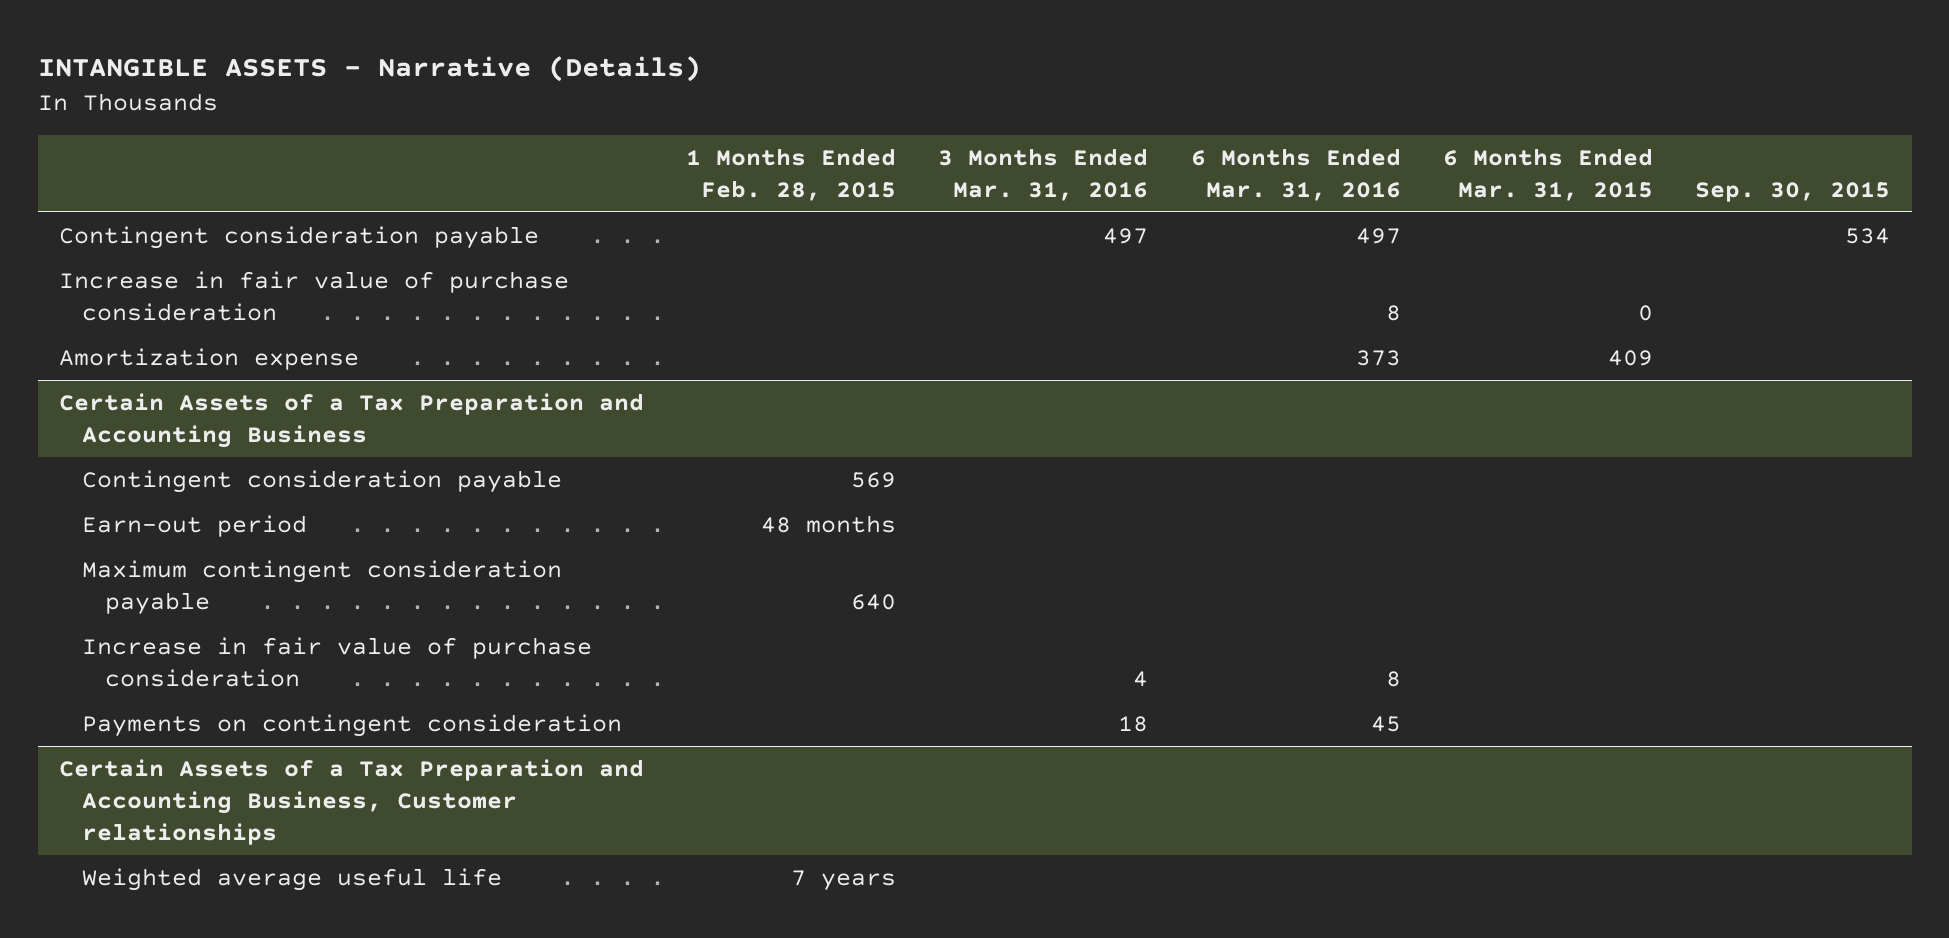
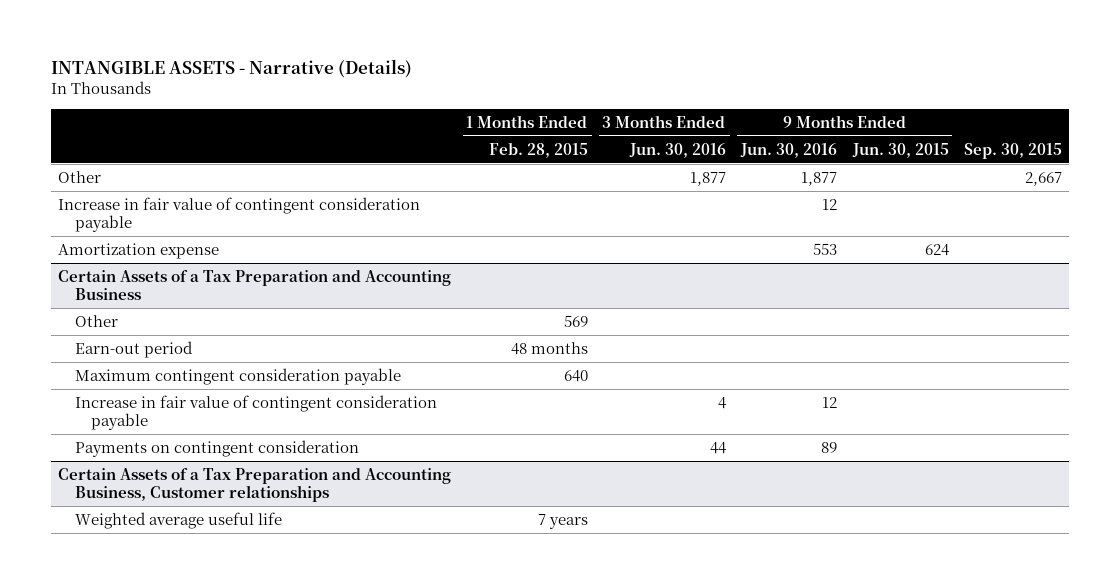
- | 1 Months Ended Feb. 28, 2015 | 3 Months Ended Mar. 31, 2016 | 6 Months Ended Mar. 31, 2016 | 6 Months Ended Mar. 31, 2015 | Sep. 30, 2015
+ | 1 Months Ended Feb. 28, 2015 | 3 Months Ended Jun. 30, 2016 | 9 Months Ended Jun. 30, 2016 | 9 Months Ended Jun. 30, 2015 | Sep. 30, 2015
- Contingent consideration payable | | 497 | 497 | | 534
- Increase in fair value of purchase consideration | | | 8 | 0 |
+ Other | | 1,877 | 1,877 | | 2,667
+ Increase in fair value of contingent consideration payable | | | 12 | |
@ Certain Assets of a Tax Preparation and Accounting Business
- Contingent consideration payable | 569 | | | |
+ Other | 569 | | | |
- Increase in fair value of purchase consideration | | 4 | 8 | |
+ Increase in fair value of contingent consideration payable | | 4 | 12 | |

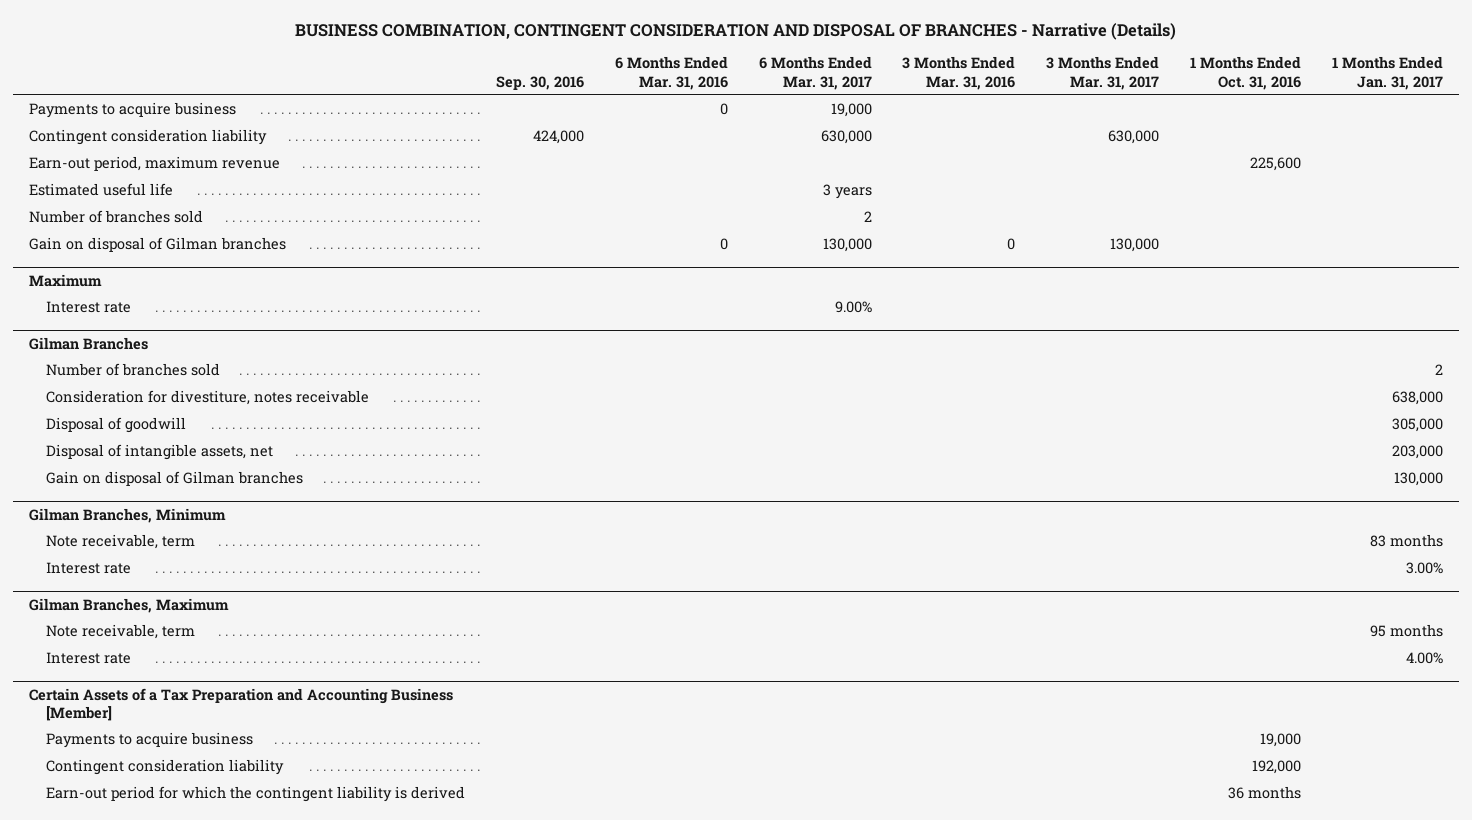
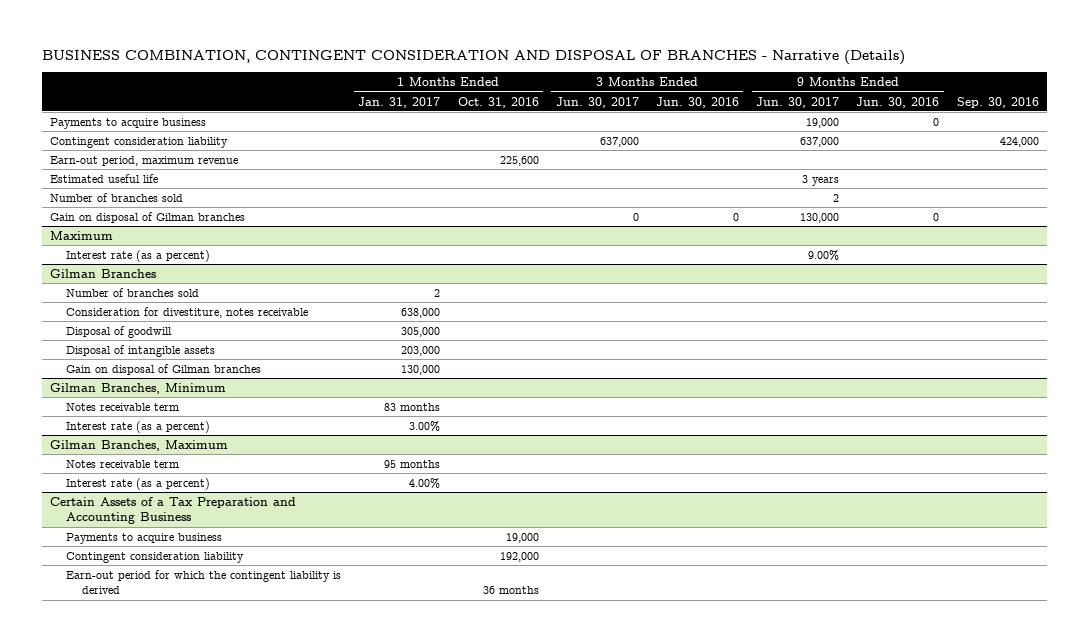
- | Sep. 30, 2016 | 6 Months Ended Mar. 31, 2016 | 6 Months Ended Mar. 31, 2017 | 3 Months Ended Mar. 31, 2016 | 3 Months Ended Mar. 31, 2017 | 1 Months Ended Oct. 31, 2016 | 1 Months Ended Jan. 31, 2017
+ | 1 Months Ended Jan. 31, 2017 | 1 Months Ended Oct. 31, 2016 | 3 Months Ended Jun. 30, 2017 | 3 Months Ended Jun. 30, 2016 | 9 Months Ended Jun. 30, 2017 | 9 Months Ended Jun. 30, 2016 | Sep. 30, 2016
@ Maximum
- Interest rate | | | 9.00% | | | |
+ Interest rate (as a percent) | | | | | 9.00% | |
@ Gilman Branches
- Disposal of intangible assets, net | | | | | | | 203,000
+ Disposal of intangible assets | 203,000 | | | | | |
@ Gilman Branches, Minimum
- Note receivable, term | | | | | | | 83 months
- Interest rate | | | | | | | 3.00%
+ Notes receivable term | 83 months | | | | | |
+ Interest rate (as a percent) | 3.00% | | | | | |
@ Gilman Branches, Maximum
- Note receivable, term | | | | | | | 95 months
- Interest rate | | | | | | | 4.00%
- Certain Assets of a Tax Preparation and Accounting Business [Member]
@ Gilman Branches, Maximum
+ Notes receivable term | 95 months | | | | | |
+ Interest rate (as a percent) | 4.00% | | | | | |
+ Certain Assets of a Tax Preparation and Accounting Business

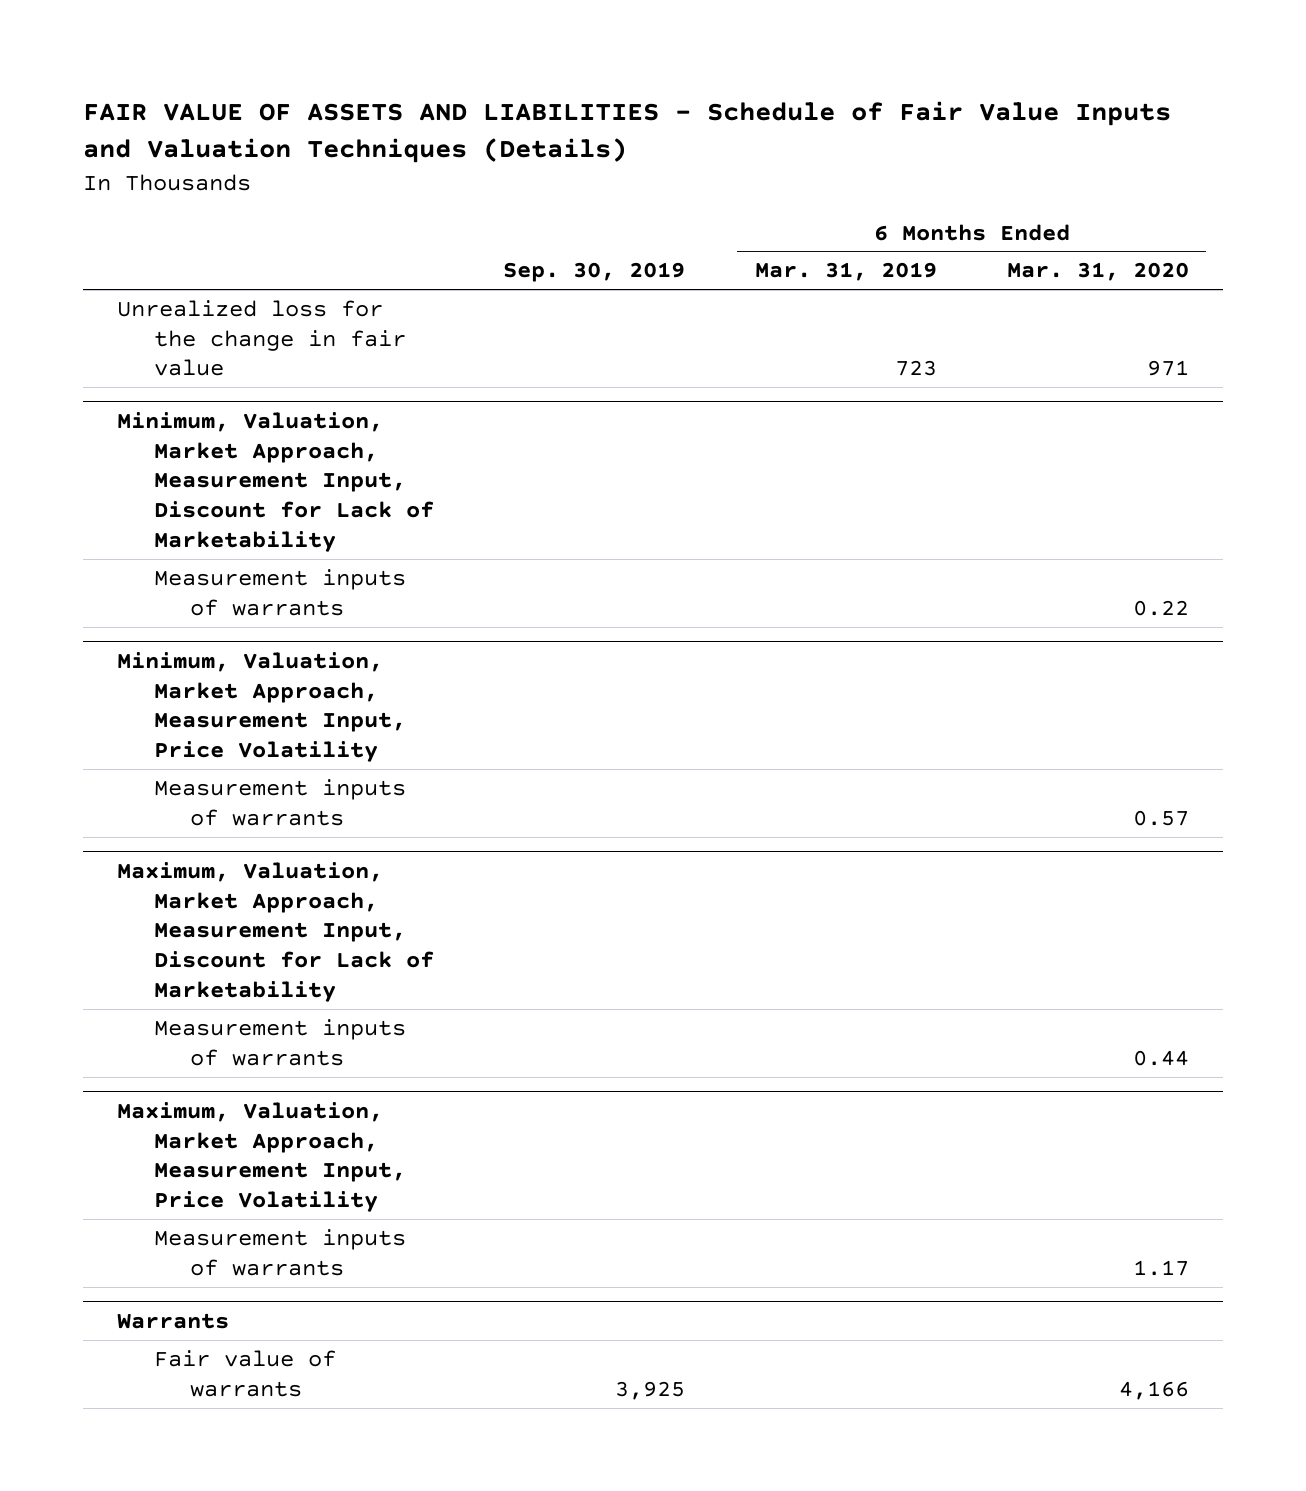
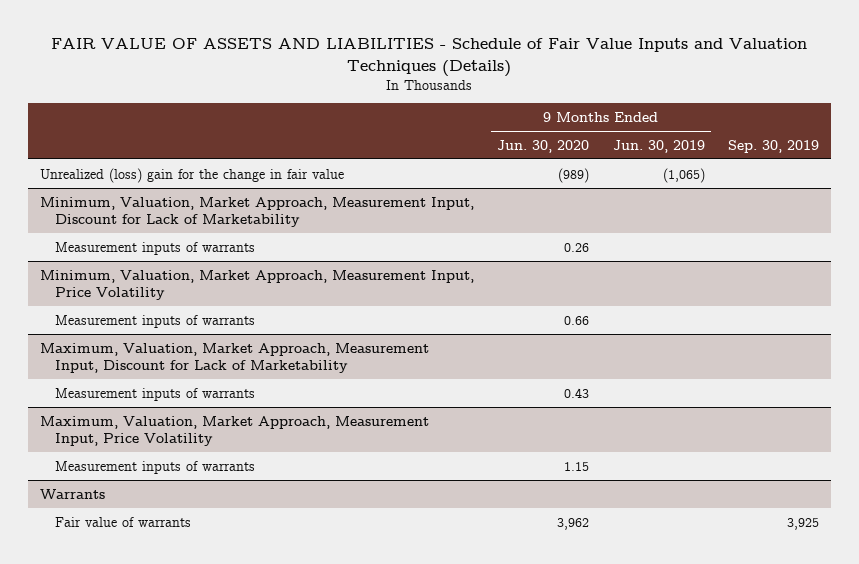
- | Sep. 30, 2019 | 6 Months Ended Mar. 31, 2019 | 6 Months Ended Mar. 31, 2020
+ | 9 Months Ended Jun. 30, 2020 | 9 Months Ended Jun. 30, 2019 | Sep. 30, 2019
- Unrealized loss for the change in fair value | | 723 | 971
+ Unrealized (loss) gain for the change in fair value | (989) | (1,065) |

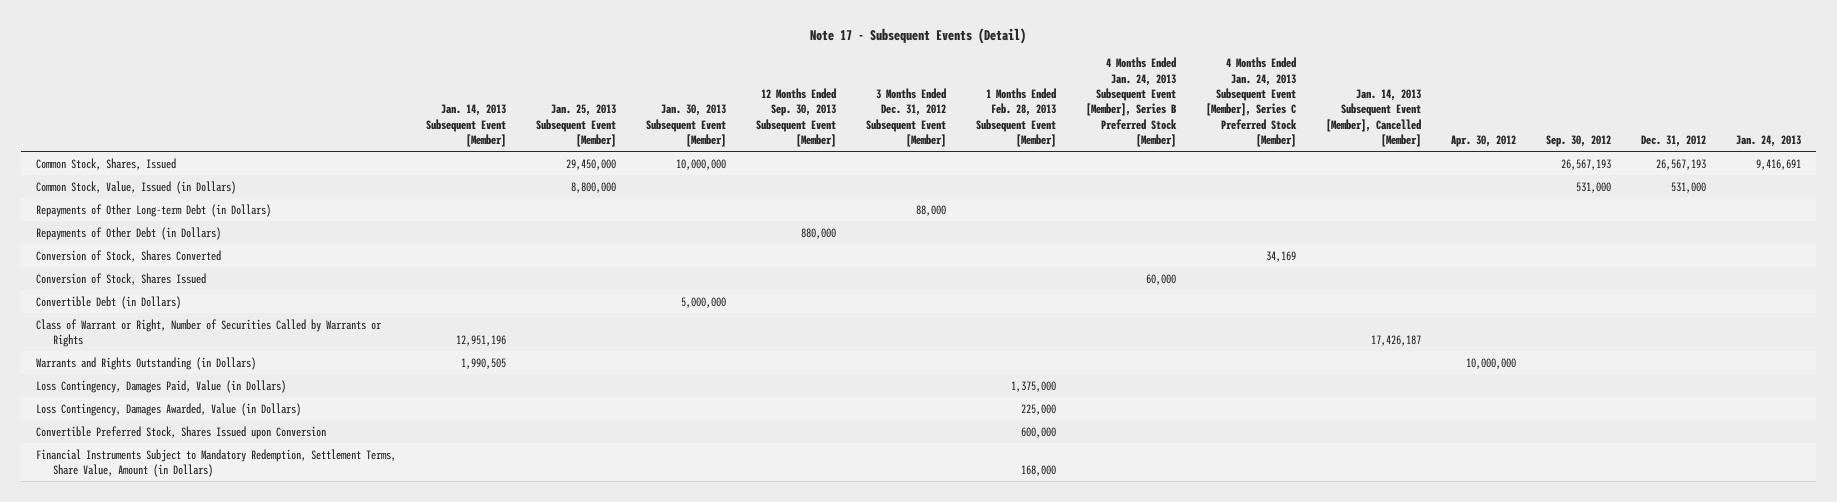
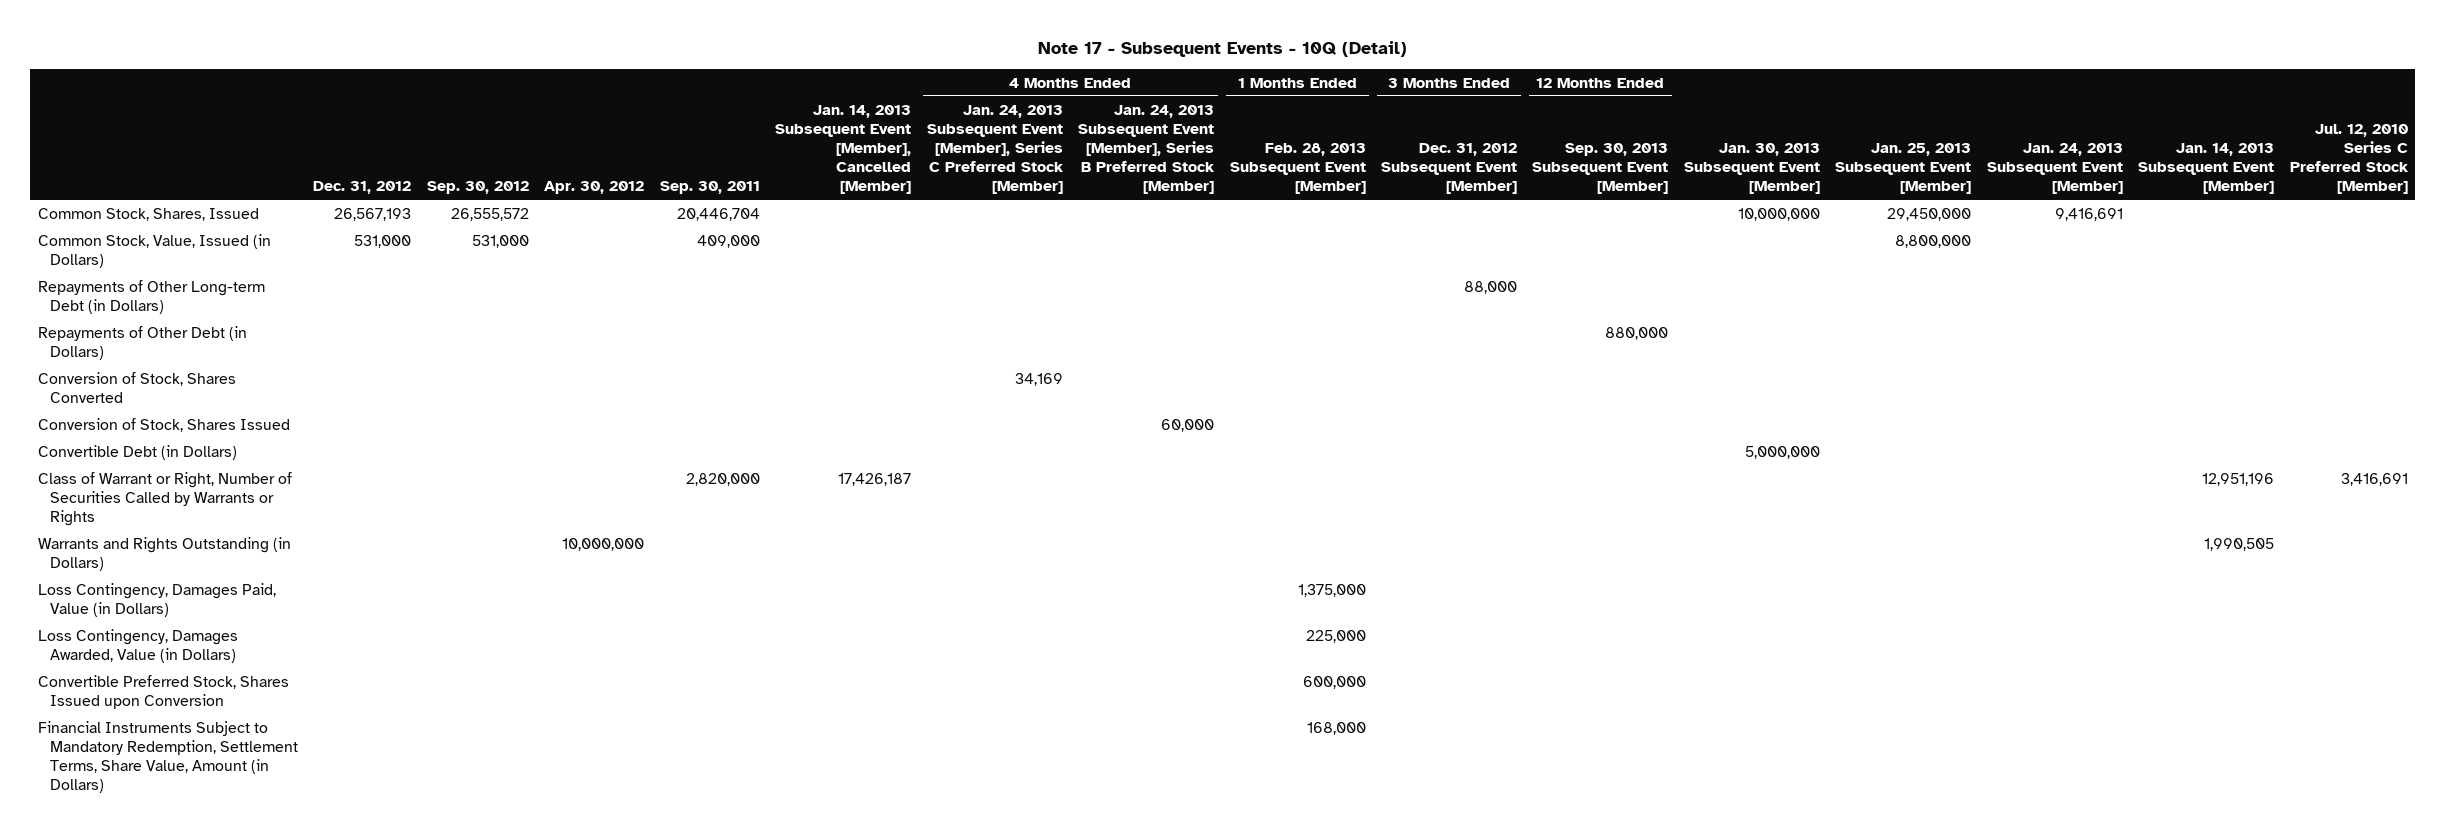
- Note 17 - Subsequent Events (Detail)
+ Note 17 - Subsequent Events - 10Q (Detail)
- | Jan. 14, 2013 Subsequent Event [Member] | Jan. 25, 2013 Subsequent Event [Member] | Jan. 30, 2013 Subsequent Event [Member] | 12 Months Ended Sep. 30, 2013 Subsequent Event [Member] | 3 Months Ended Dec. 31, 2012 Subsequent Event [Member] | 1 Months Ended Feb. 28, 2013 Subsequent Event [Member] | 4 Months Ended Jan. 24, 2013 Subsequent Event [Member], Series B Preferred Stock [Member] | 4 Months Ended Jan. 24, 2013 Subsequent Event [Member], Series C Preferred Stock [Member] | Jan. 14, 2013 Subsequent Event [Member], Cancelled [Member] | Apr. 30, 2012 | Sep. 30, 2012 | Dec. 31, 2012 | Jan. 24, 2013
+ | Dec. 31, 2012 | Sep. 30, 2012 | Apr. 30, 2012 | Sep. 30, 2011 | Jan. 14, 2013 Subsequent Event [Member], Cancelled [Member] | 4 Months Ended Jan. 24, 2013 Subsequent Event [Member], Series C Preferred Stock [Member] | 4 Months Ended Jan. 24, 2013 Subsequent Event [Member], Series B Preferred Stock [Member] | 1 Months Ended Feb. 28, 2013 Subsequent Event [Member] | 3 Months Ended Dec. 31, 2012 Subsequent Event [Member] | 12 Months Ended Sep. 30, 2013 Subsequent Event [Member] | Jan. 30, 2013 Subsequent Event [Member] | Jan. 25, 2013 Subsequent Event [Member] | Jan. 24, 2013 Subsequent Event [Member] | Jan. 14, 2013 Subsequent Event [Member] | Jul. 12, 2010 Series C Preferred Stock [Member]
- Common Stock, Shares, Issued | | 29,450,000 | 10,000,000 | | | | | | | | 26,567,193 | 26,567,193 | 9,416,691
+ Common Stock, Shares, Issued | 26,567,193 | 26,555,572 | | 20,446,704 | | | | | | | 10,000,000 | 29,450,000 | 9,416,691 | |

